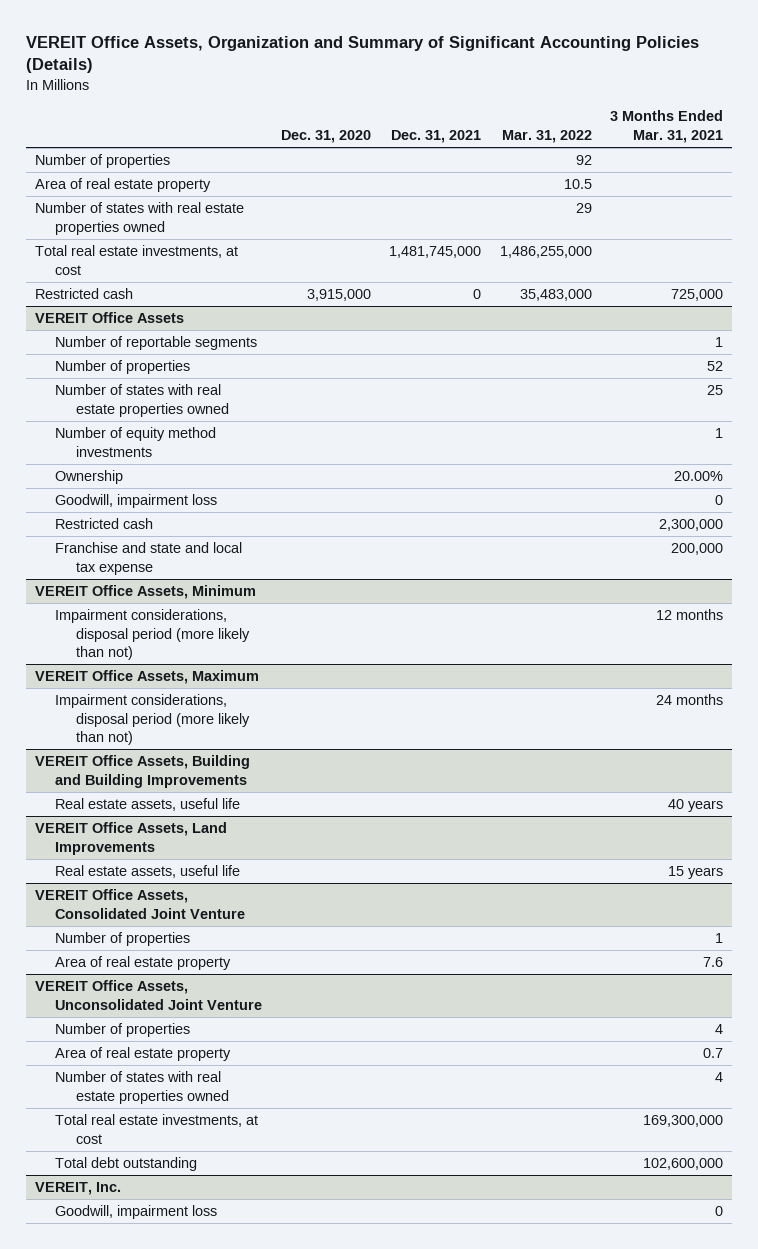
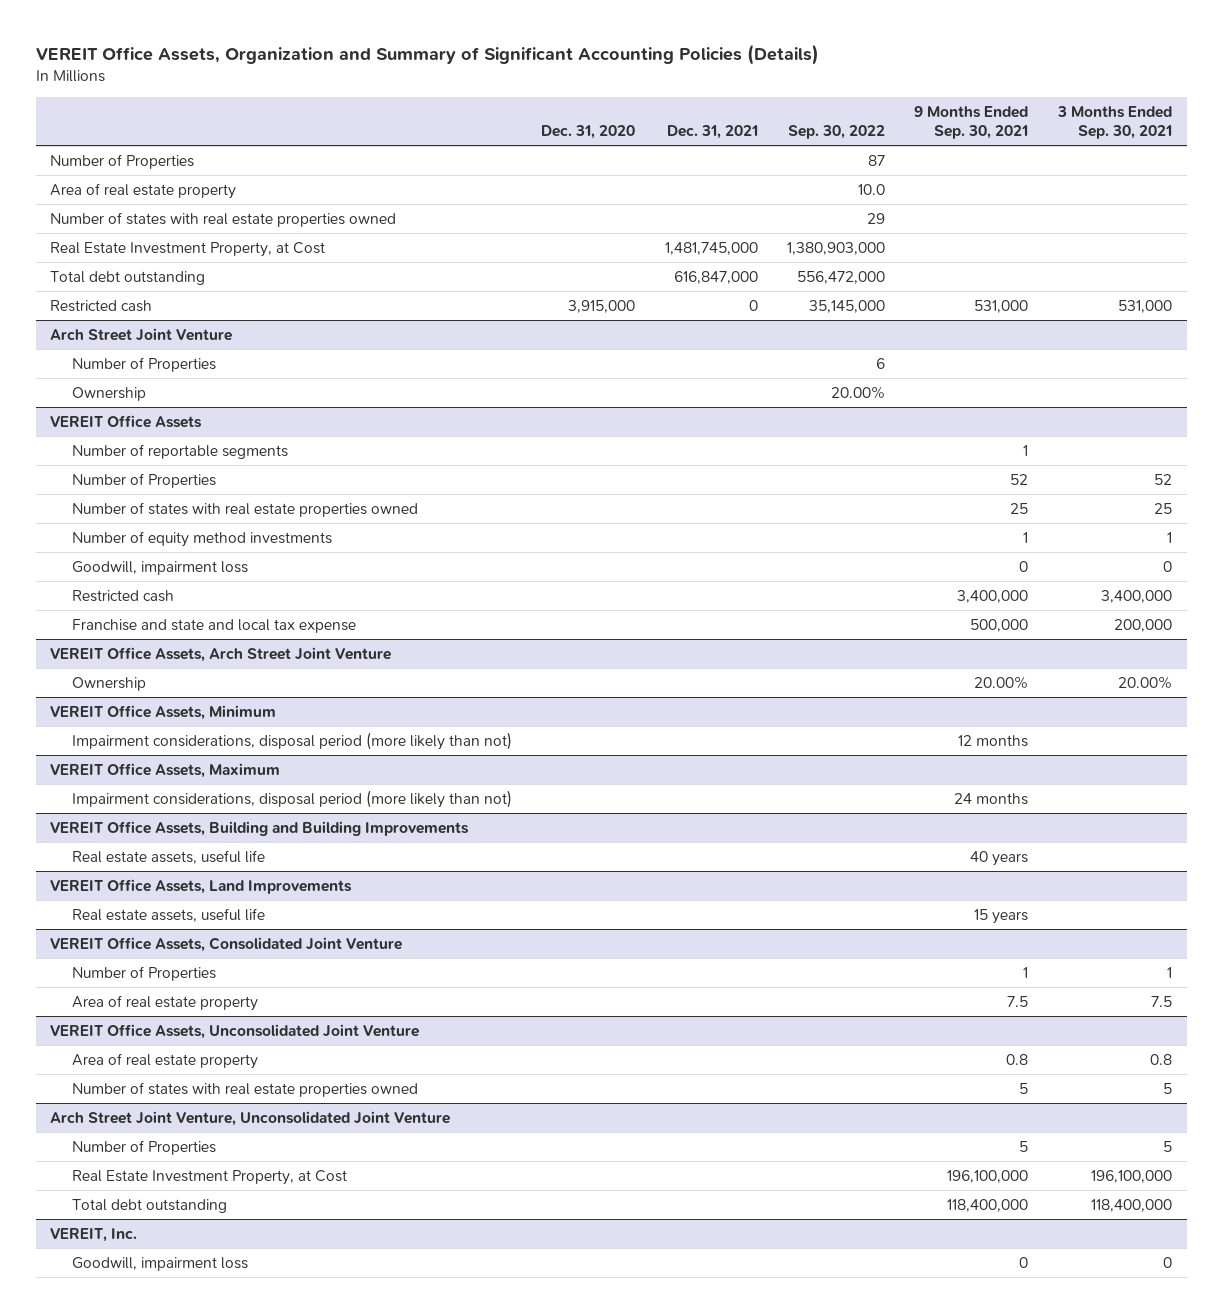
- | Dec. 31, 2020 | Dec. 31, 2021 | Mar. 31, 2022 | 3 Months Ended Mar. 31, 2021
+ | Dec. 31, 2020 | Dec. 31, 2021 | Sep. 30, 2022 | 9 Months Ended Sep. 30, 2021 | 3 Months Ended Sep. 30, 2021
- Number of properties | | | 92 |
+ Number of Properties | | | 87 | |
- Total real estate investments, at cost | | 1,481,745,000 | 1,486,255,000 |
+ Real Estate Investment Property, at Cost | | 1,481,745,000 | 1,380,903,000 | |
+ Total debt outstanding | | 616,847,000 | 556,472,000 | |
+ Arch Street Joint Venture
+ Number of Properties | | | 6 | |
+ Ownership | | | 20.00% | |
@ VEREIT Office Assets
- Number of properties | | | | 52
+ Number of Properties | | | | 52 | 52
- Ownership | | | | 20.00%
+ VEREIT Office Assets, Arch Street Joint Venture
+ Ownership | | | | 20.00% | 20.00%
@ VEREIT Office Assets, Consolidated Joint Venture
- Number of properties | | | | 1
+ Number of Properties | | | | 1 | 1
@ VEREIT Office Assets, Unconsolidated Joint Venture
- Number of properties | | | | 4
- Total real estate investments, at cost | | | | 169,300,000
- Total debt outstanding | | | | 102,600,000
+ Arch Street Joint Venture, Unconsolidated Joint Venture
+ Number of Properties | | | | 5 | 5
+ Real Estate Investment Property, at Cost | | | | 196,100,000 | 196,100,000
+ Total debt outstanding | | | | 118,400,000 | 118,400,000

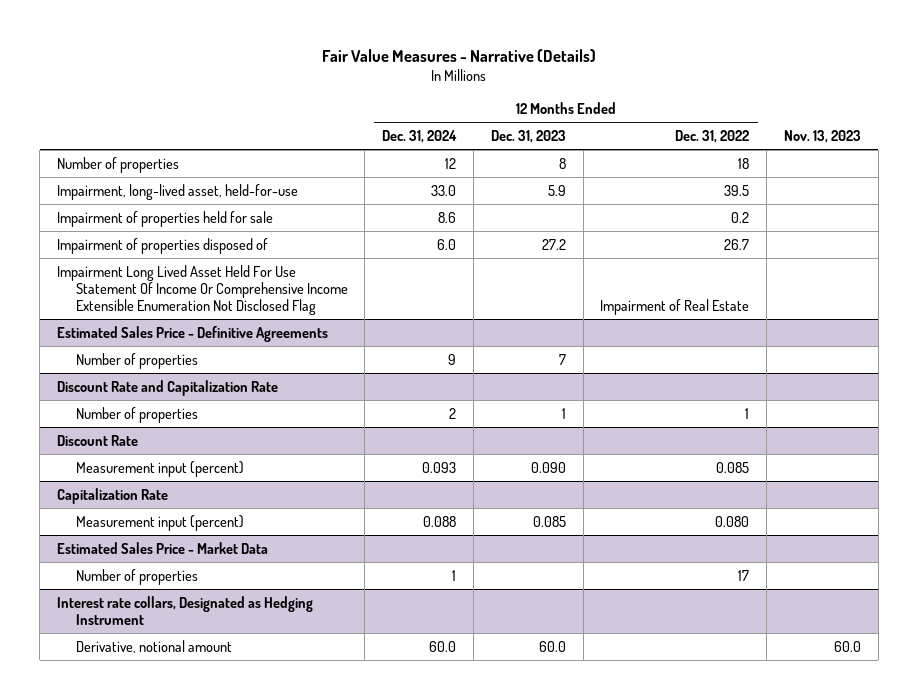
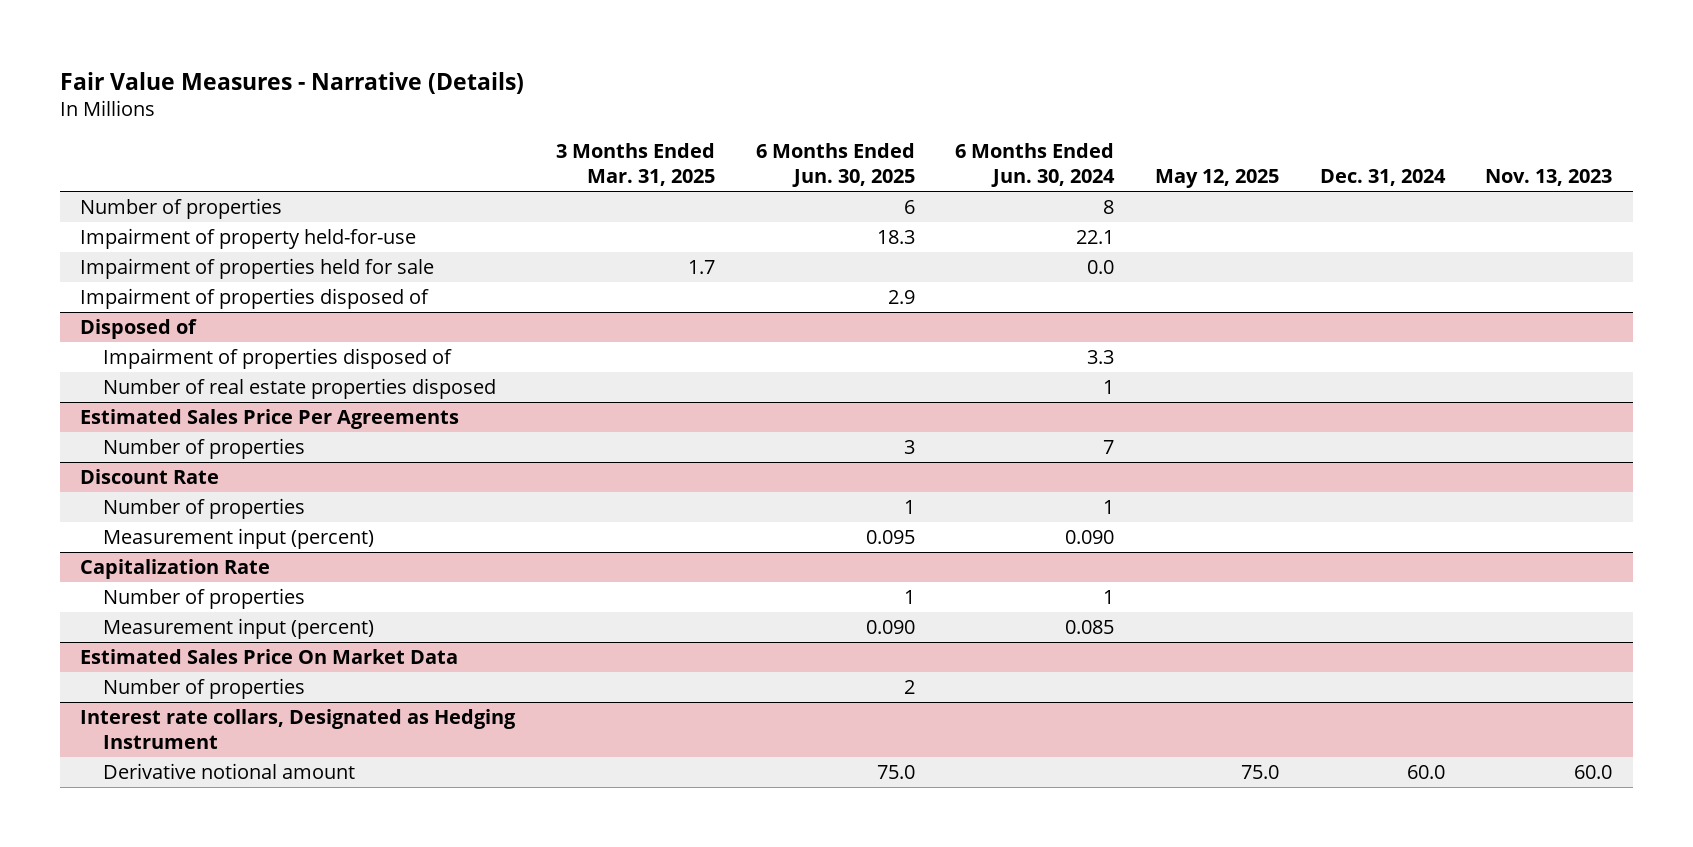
- | 12 Months Ended Dec. 31, 2024 | 12 Months Ended Dec. 31, 2023 | 12 Months Ended Dec. 31, 2022 | Nov. 13, 2023
+ | 3 Months Ended Mar. 31, 2025 | 6 Months Ended Jun. 30, 2025 | 6 Months Ended Jun. 30, 2024 | May 12, 2025 | Dec. 31, 2024 | Nov. 13, 2023
- Impairment, long-lived asset, held-for-use | 33.0 | 5.9 | 39.5 |
+ Impairment of property held-for-use | | 18.3 | 22.1 | | |
- Impairment Long Lived Asset Held For Use Statement Of Income Or Comprehensive Income Extensible Enumeration Not Disclosed Flag | | | Impairment of Real Estate |
- Estimated Sales Price - Definitive Agreements
+ Disposed of
+ Impairment of properties disposed of | | | 3.3 | | |
+ Number of real estate properties disposed | | | 1 | | |
+ Estimated Sales Price Per Agreements
- Discount Rate and Capitalization Rate
- Number of properties | 2 | 1 | 1 |
@ Discount Rate
+ Number of properties | | 1 | 1 | | |
@ Capitalization Rate
+ Number of properties | | 1 | 1 | | |
- Estimated Sales Price - Market Data
- Number of properties | 1 | | 17 |
+ Estimated Sales Price On Market Data
+ Number of properties | | 2 | | | |
@ Interest rate collars, Designated as Hedging Instrument
- Derivative, notional amount | 60.0 | 60.0 | | 60.0
+ Derivative notional amount | | 75.0 | | 75.0 | 60.0 | 60.0

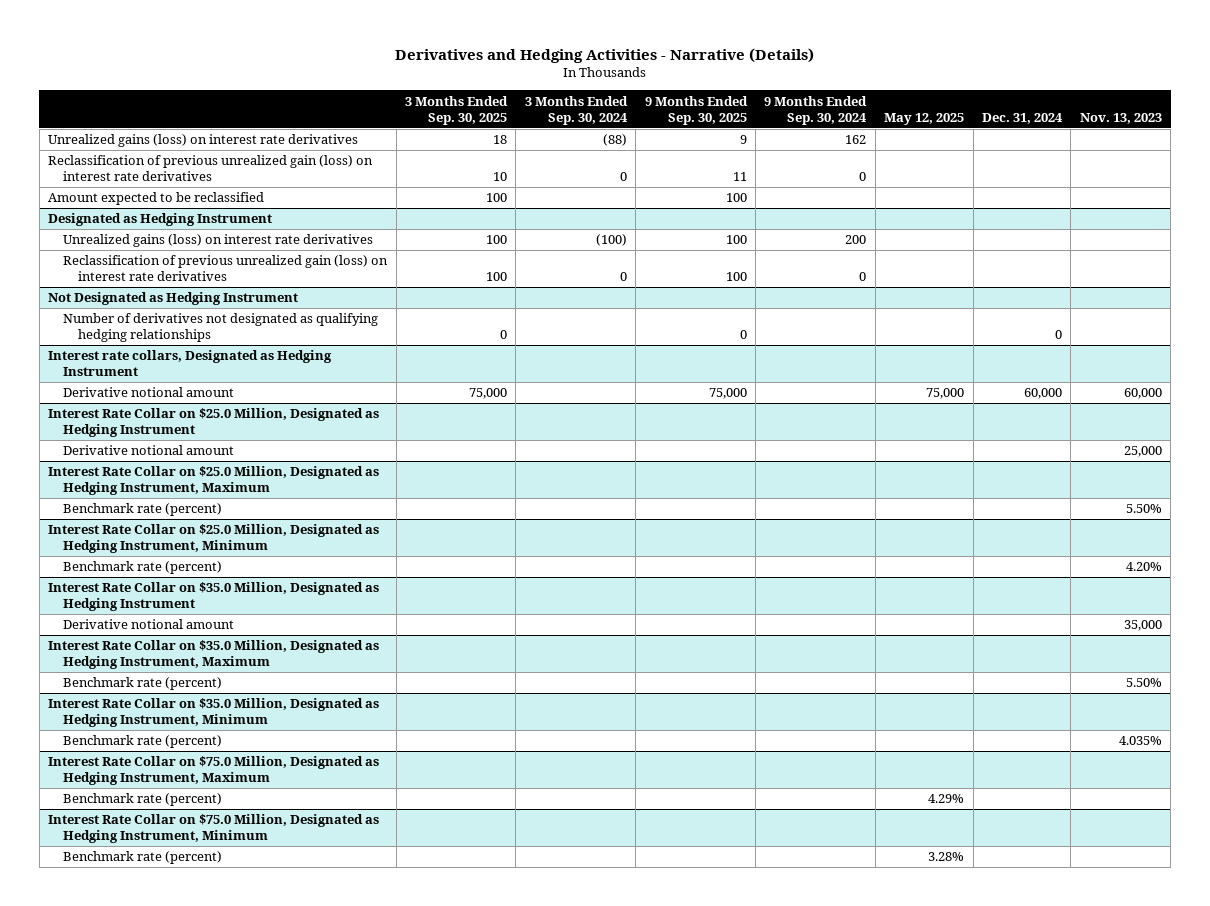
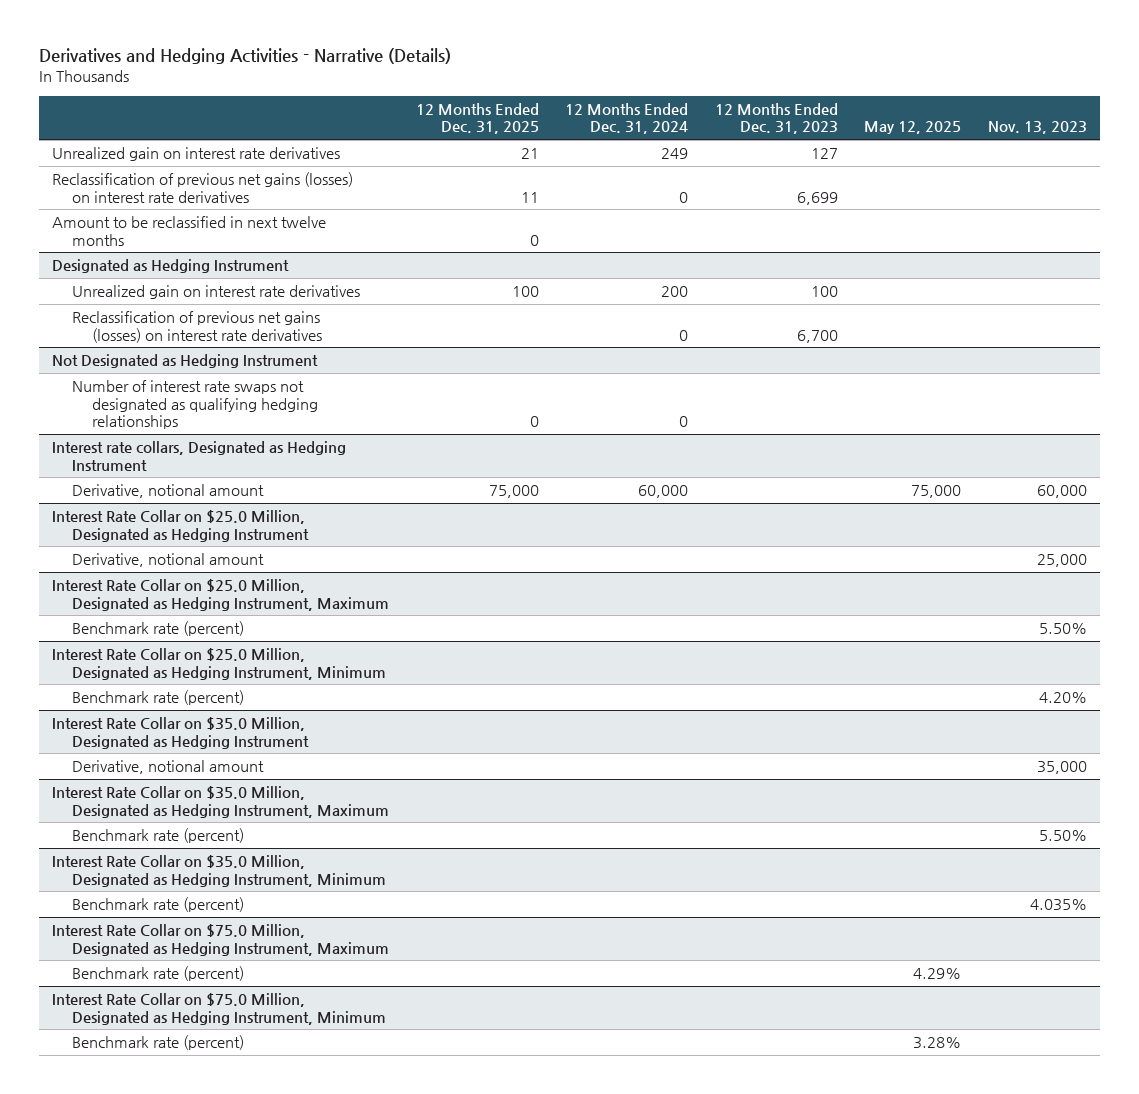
- | 3 Months Ended Sep. 30, 2025 | 3 Months Ended Sep. 30, 2024 | 9 Months Ended Sep. 30, 2025 | 9 Months Ended Sep. 30, 2024 | May 12, 2025 | Dec. 31, 2024 | Nov. 13, 2023
+ | 12 Months Ended Dec. 31, 2025 | 12 Months Ended Dec. 31, 2024 | 12 Months Ended Dec. 31, 2023 | May 12, 2025 | Nov. 13, 2023
- Unrealized gains (loss) on interest rate derivatives | 18 | (88) | 9 | 162 | | |
- Reclassification of previous unrealized gain (loss) on interest rate derivatives | 10 | 0 | 11 | 0 | | |
- Amount expected to be reclassified | 100 | | 100 | | | |
+ Unrealized gain on interest rate derivatives | 21 | 249 | 127 | |
+ Reclassification of previous net gains (losses) on interest rate derivatives | 11 | 0 | 6,699 | |
+ Amount to be reclassified in next twelve months | 0 | | | |
@ Designated as Hedging Instrument
- Unrealized gains (loss) on interest rate derivatives | 100 | (100) | 100 | 200 | | |
- Reclassification of previous unrealized gain (loss) on interest rate derivatives | 100 | 0 | 100 | 0 | | |
+ Unrealized gain on interest rate derivatives | 100 | 200 | 100 | |
+ Reclassification of previous net gains (losses) on interest rate derivatives | | 0 | 6,700 | |
@ Not Designated as Hedging Instrument
- Number of derivatives not designated as qualifying hedging relationships | 0 | | 0 | | | 0 |
+ Number of interest rate swaps not designated as qualifying hedging relationships | 0 | 0 | | |
@ Interest rate collars, Designated as Hedging Instrument
- Derivative notional amount | 75,000 | | 75,000 | | 75,000 | 60,000 | 60,000
+ Derivative, notional amount | 75,000 | 60,000 | | 75,000 | 60,000
@ Interest Rate Collar on $25.0 Million, Designated as Hedging Instrument
- Derivative notional amount | | | | | | | 25,000
+ Derivative, notional amount | | | | | 25,000
@ Interest Rate Collar on $35.0 Million, Designated as Hedging Instrument
- Derivative notional amount | | | | | | | 35,000
+ Derivative, notional amount | | | | | 35,000

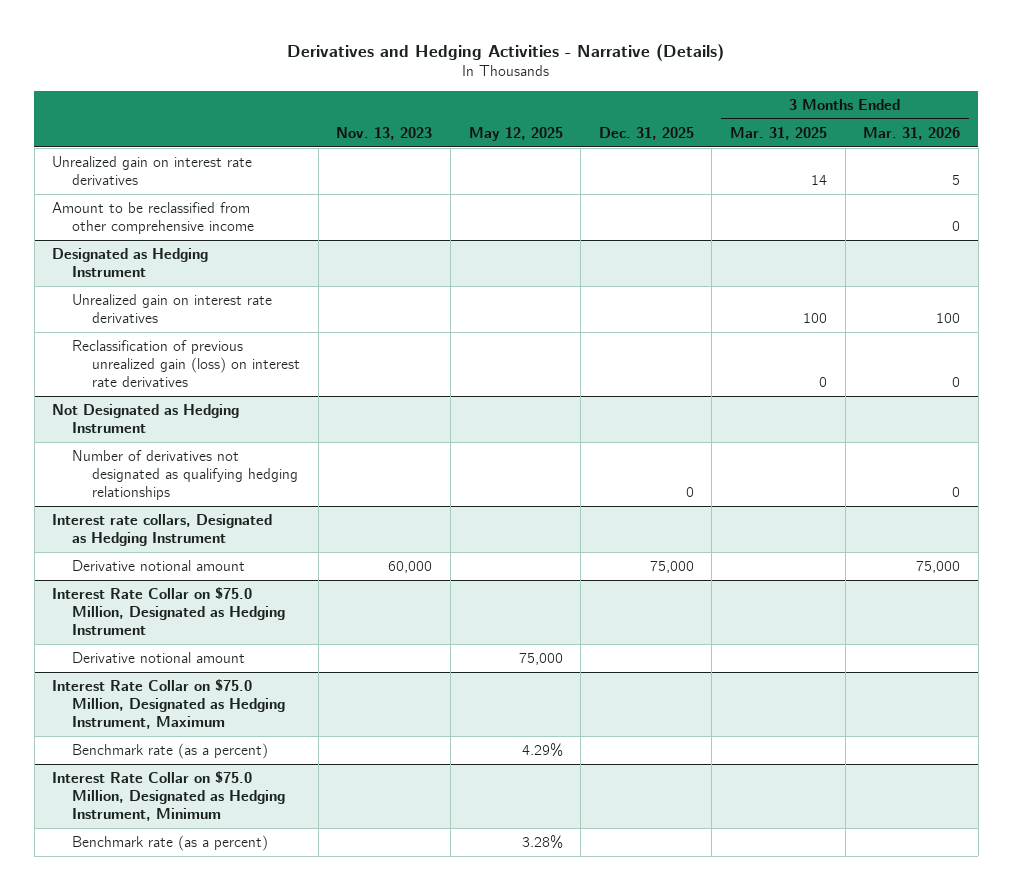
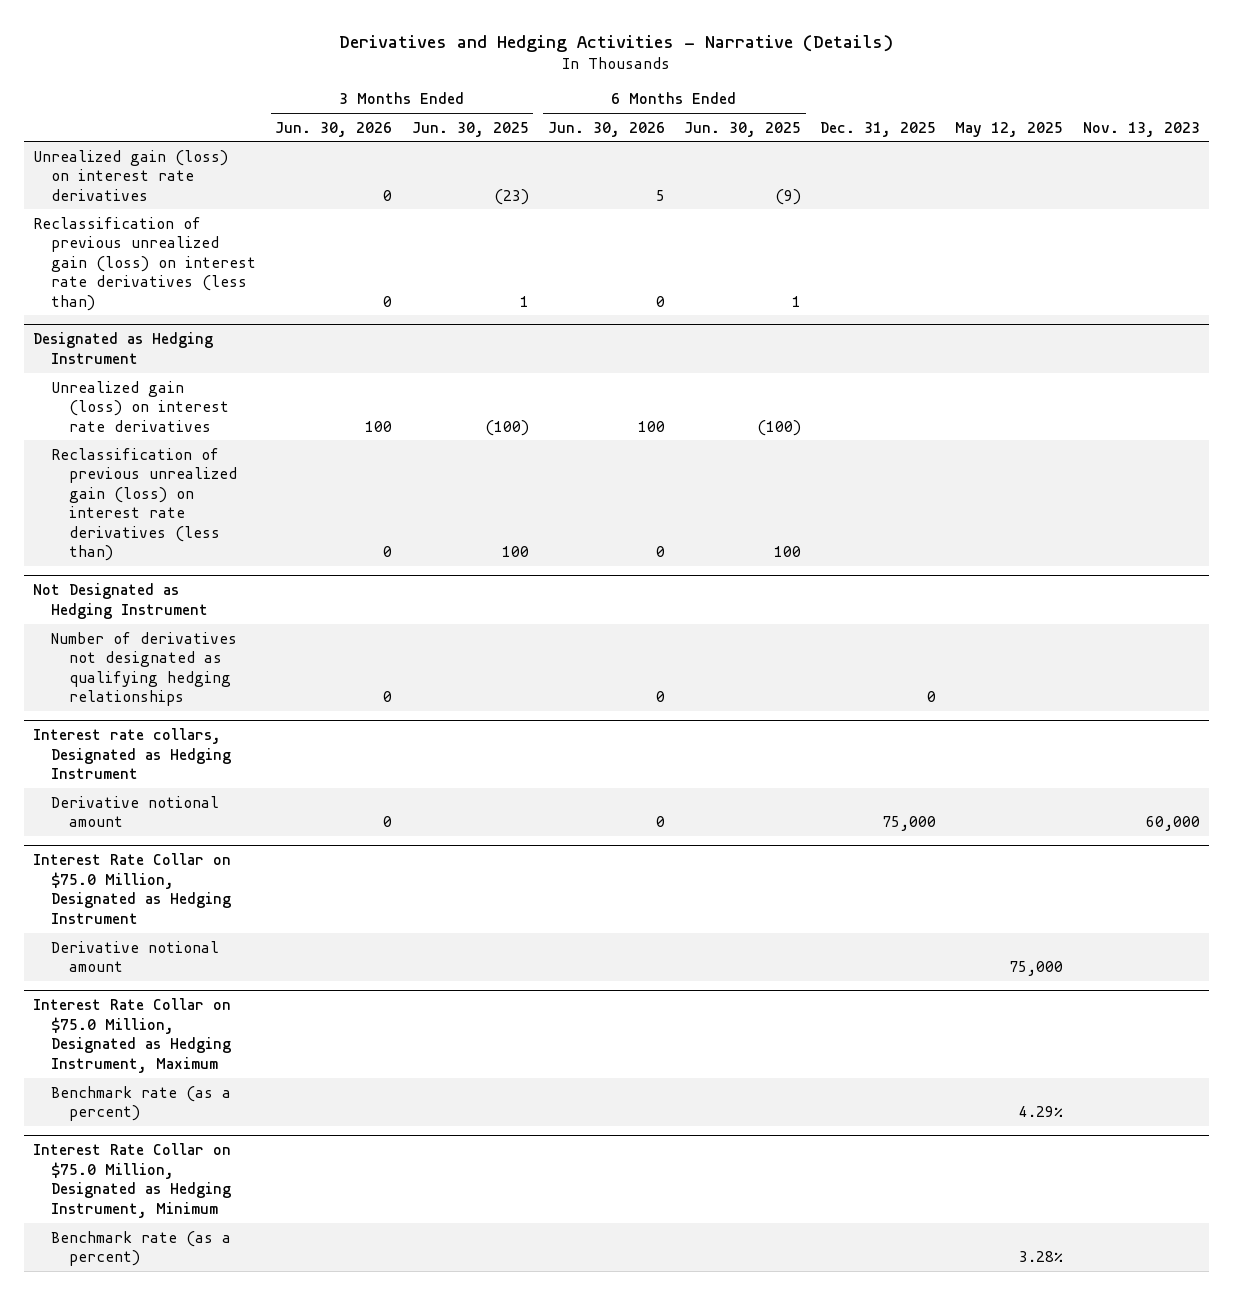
- | Nov. 13, 2023 | May 12, 2025 | Dec. 31, 2025 | 3 Months Ended Mar. 31, 2025 | 3 Months Ended Mar. 31, 2026
+ | 3 Months Ended Jun. 30, 2026 | 3 Months Ended Jun. 30, 2025 | 6 Months Ended Jun. 30, 2026 | 6 Months Ended Jun. 30, 2025 | Dec. 31, 2025 | May 12, 2025 | Nov. 13, 2023
- Unrealized gain on interest rate derivatives | | | | 14 | 5
- Amount to be reclassified from other comprehensive income | | | | | 0
+ Unrealized gain (loss) on interest rate derivatives | 0 | (23) | 5 | (9) | | |
+ Reclassification of previous unrealized gain (loss) on interest rate derivatives (less than) | 0 | 1 | 0 | 1 | | |
@ Designated as Hedging Instrument
- Unrealized gain on interest rate derivatives | | | | 100 | 100
- Reclassification of previous unrealized gain (loss) on interest rate derivatives | | | | 0 | 0
+ Unrealized gain (loss) on interest rate derivatives | 100 | (100) | 100 | (100) | | |
+ Reclassification of previous unrealized gain (loss) on interest rate derivatives (less than) | 0 | 100 | 0 | 100 | | |

